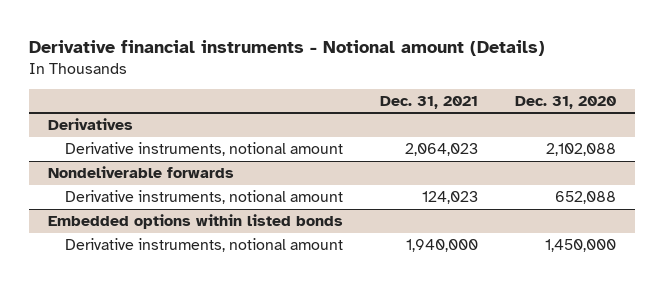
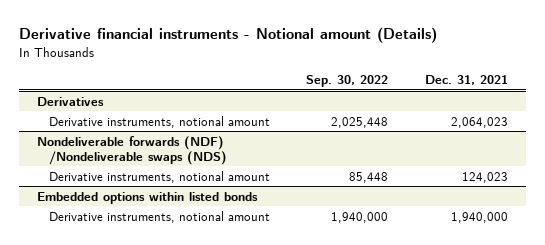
- | Dec. 31, 2021 | Dec. 31, 2020
+ | Sep. 30, 2022 | Dec. 31, 2021
- Nondeliverable forwards
+ Nondeliverable forwards (NDF) /Nondeliverable swaps (NDS)

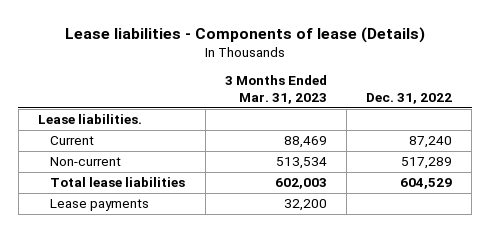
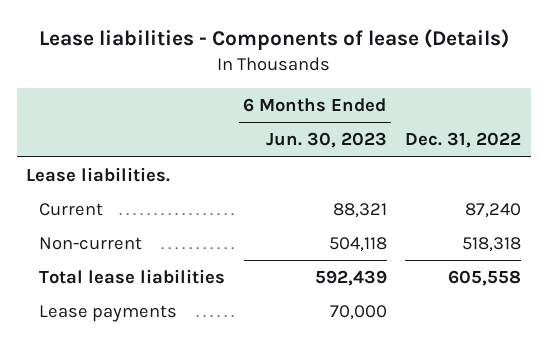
- | 3 Months Ended Mar. 31, 2023 | Dec. 31, 2022
+ | 6 Months Ended Jun. 30, 2023 | Dec. 31, 2022
- Non-current | 513,534 | 517,289
- Total lease liabilities | 602,003 | 604,529
+ Non-current | 504,118 | 518,318
+ Total lease liabilities | 592,439 | 605,558

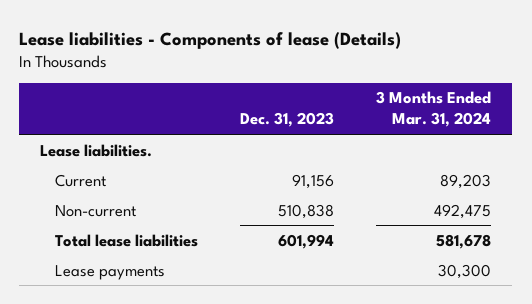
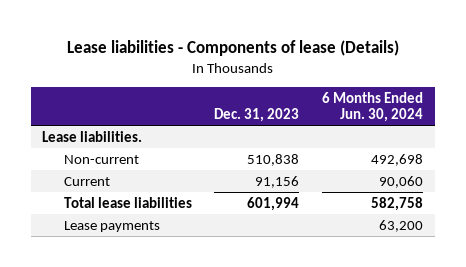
- | Dec. 31, 2023 | 3 Months Ended Mar. 31, 2024
+ | Dec. 31, 2023 | 6 Months Ended Jun. 30, 2024
moved down: Current | 91,156 | 90,060

